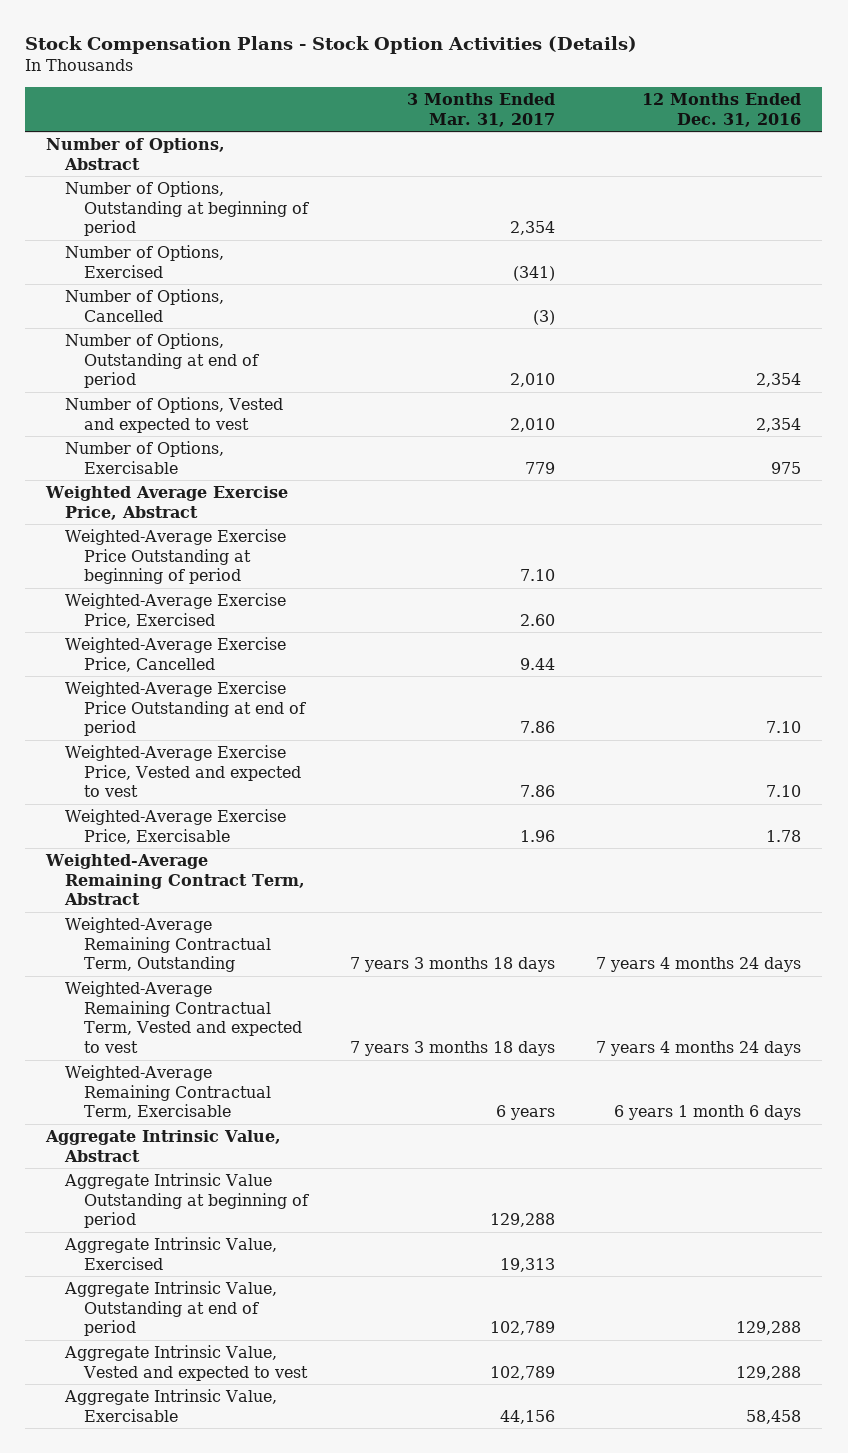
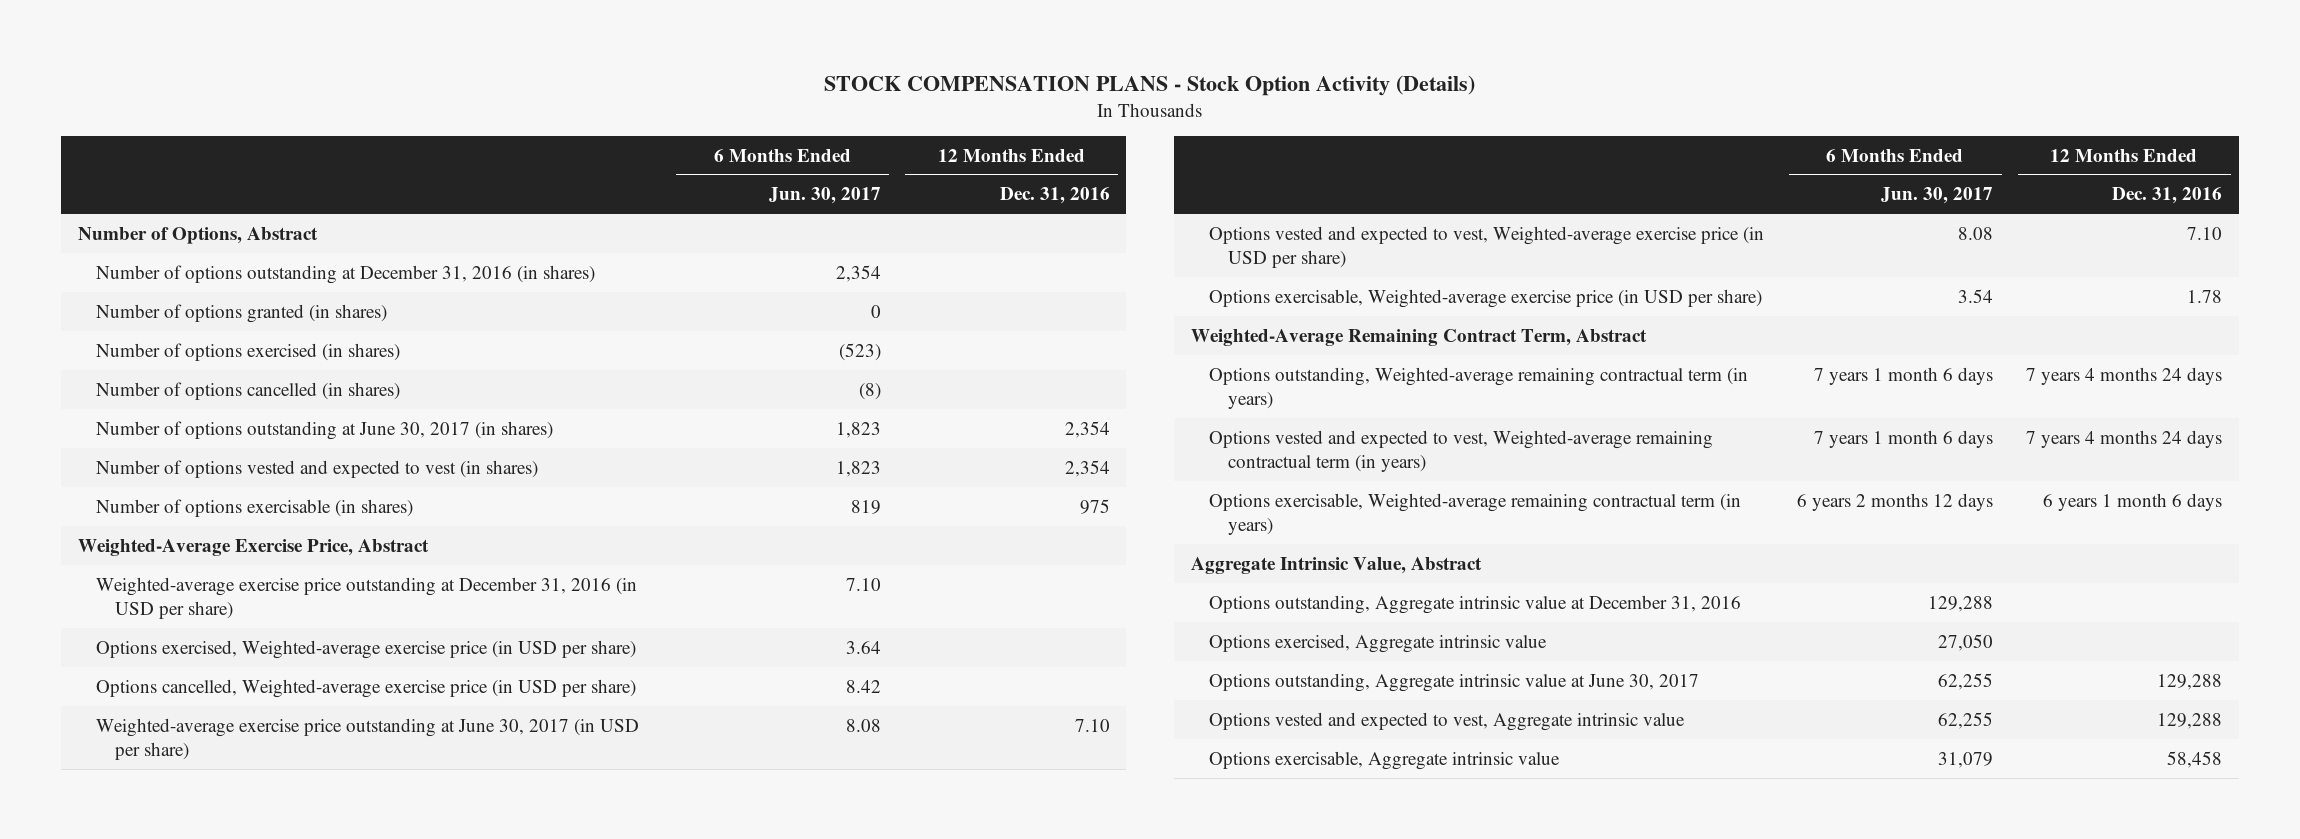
- Stock Compensation Plans - Stock Option Activities (Details)
+ STOCK COMPENSATION PLANS - Stock Option Activity (Details)
- | 3 Months Ended Mar. 31, 2017 | 12 Months Ended Dec. 31, 2016
+ | 6 Months Ended Jun. 30, 2017 | 12 Months Ended Dec. 31, 2016
- Number of Options, Outstanding at beginning of period | 2,354 |
- Number of Options, Exercised | (341) |
- Number of Options, Cancelled | (3) |
- Number of Options, Outstanding at end of period | 2,010 | 2,354
- Number of Options, Vested and expected to vest | 2,010 | 2,354
- Number of Options, Exercisable | 779 | 975
- Weighted Average Exercise Price, Abstract
- Weighted-Average Exercise Price Outstanding at beginning of period | 7.10 |
- Weighted-Average Exercise Price, Exercised | 2.60 |
- Weighted-Average Exercise Price, Cancelled | 9.44 |
- Weighted-Average Exercise Price Outstanding at end of period | 7.86 | 7.10
- Weighted-Average Exercise Price, Vested and expected to vest | 7.86 | 7.10
- Weighted-Average Exercise Price, Exercisable | 1.96 | 1.78
+ Number of options outstanding at December 31, 2016 (in shares) | 2,354 |
+ Number of options granted (in shares) | 0 |
+ Number of options exercised (in shares) | (523) |
+ Number of options cancelled (in shares) | (8) |
+ Number of options outstanding at June 30, 2017 (in shares) | 1,823 | 2,354
+ Number of options vested and expected to vest (in shares) | 1,823 | 2,354
+ Number of options exercisable (in shares) | 819 | 975
+ Weighted-Average Exercise Price, Abstract
+ Weighted-average exercise price outstanding at December 31, 2016 (in USD per share) | 7.10 |
+ Options exercised, Weighted-average exercise price (in USD per share) | 3.64 |
+ Options cancelled, Weighted-average exercise price (in USD per share) | 8.42 |
+ Weighted-average exercise price outstanding at June 30, 2017 (in USD per share) | 8.08 | 7.10
+ Options vested and expected to vest, Weighted-average exercise price (in USD per share) | 8.08 | 7.10
+ Options exercisable, Weighted-average exercise price (in USD per share) | 3.54 | 1.78
- Weighted-Average Remaining Contractual Term, Outstanding | 7 years 3 months 18 days | 7 years 4 months 24 days
- Weighted-Average Remaining Contractual Term, Vested and expected to vest | 7 years 3 months 18 days | 7 years 4 months 24 days
- Weighted-Average Remaining Contractual Term, Exercisable | 6 years | 6 years 1 month 6 days
+ Options outstanding, Weighted-average remaining contractual term (in years) | 7 years 1 month 6 days | 7 years 4 months 24 days
+ Options vested and expected to vest, Weighted-average remaining contractual term (in years) | 7 years 1 month 6 days | 7 years 4 months 24 days
+ Options exercisable, Weighted-average remaining contractual term (in years) | 6 years 2 months 12 days | 6 years 1 month 6 days
- Aggregate Intrinsic Value Outstanding at beginning of period | 129,288 |
- Aggregate Intrinsic Value, Exercised | 19,313 |
- Aggregate Intrinsic Value, Outstanding at end of period | 102,789 | 129,288
- Aggregate Intrinsic Value, Vested and expected to vest | 102,789 | 129,288
- Aggregate Intrinsic Value, Exercisable | 44,156 | 58,458
+ Options outstanding, Aggregate intrinsic value at December 31, 2016 | 129,288 |
+ Options exercised, Aggregate intrinsic value | 27,050 |
+ Options outstanding, Aggregate intrinsic value at June 30, 2017 | 62,255 | 129,288
+ Options vested and expected to vest, Aggregate intrinsic value | 62,255 | 129,288
+ Options exercisable, Aggregate intrinsic value | 31,079 | 58,458

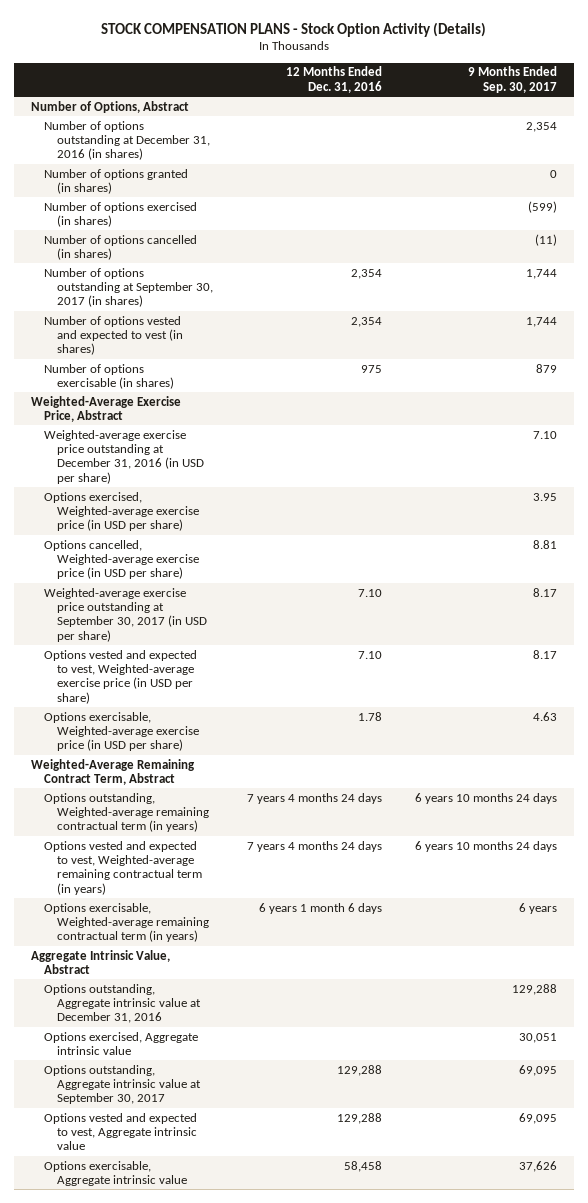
- | 6 Months Ended Jun. 30, 2017 | 12 Months Ended Dec. 31, 2016
+ | 12 Months Ended Dec. 31, 2016 | 9 Months Ended Sep. 30, 2017
- Number of options outstanding at June 30, 2017 (in shares) | 1,823 | 2,354
+ Number of options outstanding at September 30, 2017 (in shares) | 2,354 | 1,744
- Weighted-average exercise price outstanding at June 30, 2017 (in USD per share) | 8.08 | 7.10
+ Weighted-average exercise price outstanding at September 30, 2017 (in USD per share) | 7.10 | 8.17
- Options outstanding, Aggregate intrinsic value at June 30, 2017 | 62,255 | 129,288
+ Options outstanding, Aggregate intrinsic value at September 30, 2017 | 129,288 | 69,095

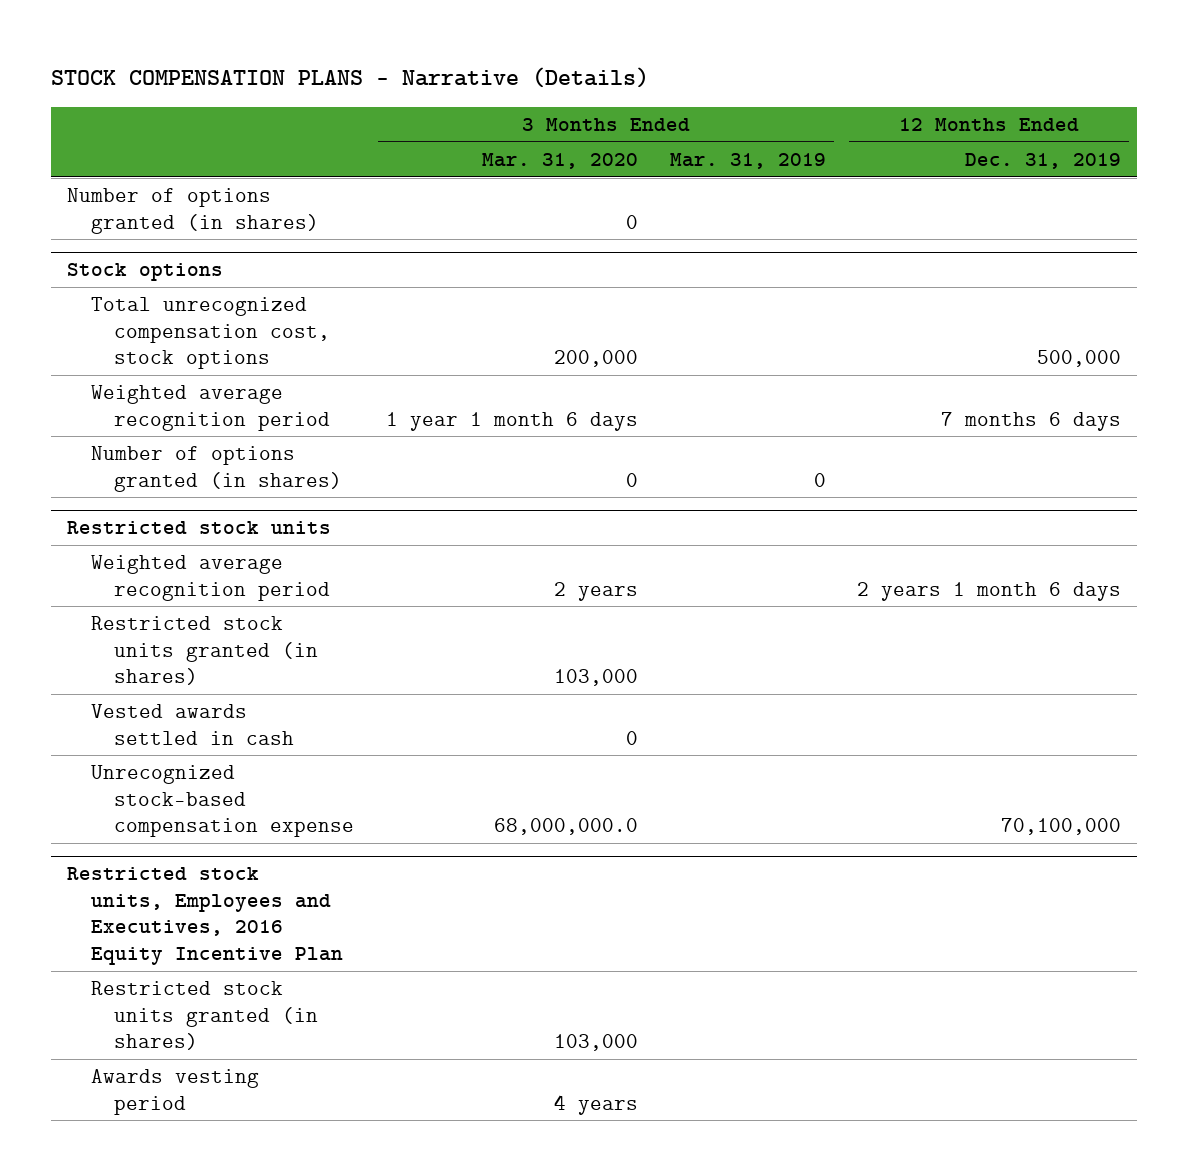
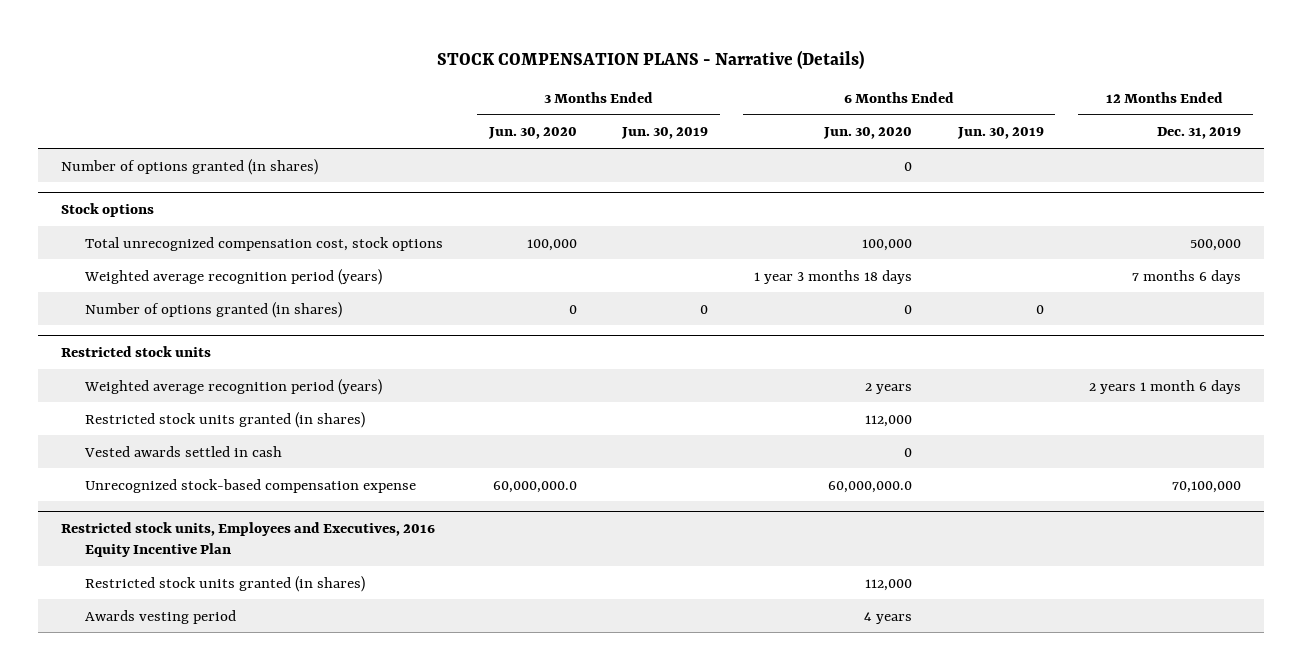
- | 3 Months Ended Mar. 31, 2020 | 3 Months Ended Mar. 31, 2019 | 12 Months Ended Dec. 31, 2019
+ | 3 Months Ended Jun. 30, 2020 | 3 Months Ended Jun. 30, 2019 | 6 Months Ended Jun. 30, 2020 | 6 Months Ended Jun. 30, 2019 | 12 Months Ended Dec. 31, 2019
@ Stock options
- Weighted average recognition period | 1 year 1 month 6 days | | 7 months 6 days
+ Weighted average recognition period (years) | | | 1 year 3 months 18 days | | 7 months 6 days
@ Restricted stock units
- Weighted average recognition period | 2 years | | 2 years 1 month 6 days
+ Weighted average recognition period (years) | | | 2 years | | 2 years 1 month 6 days

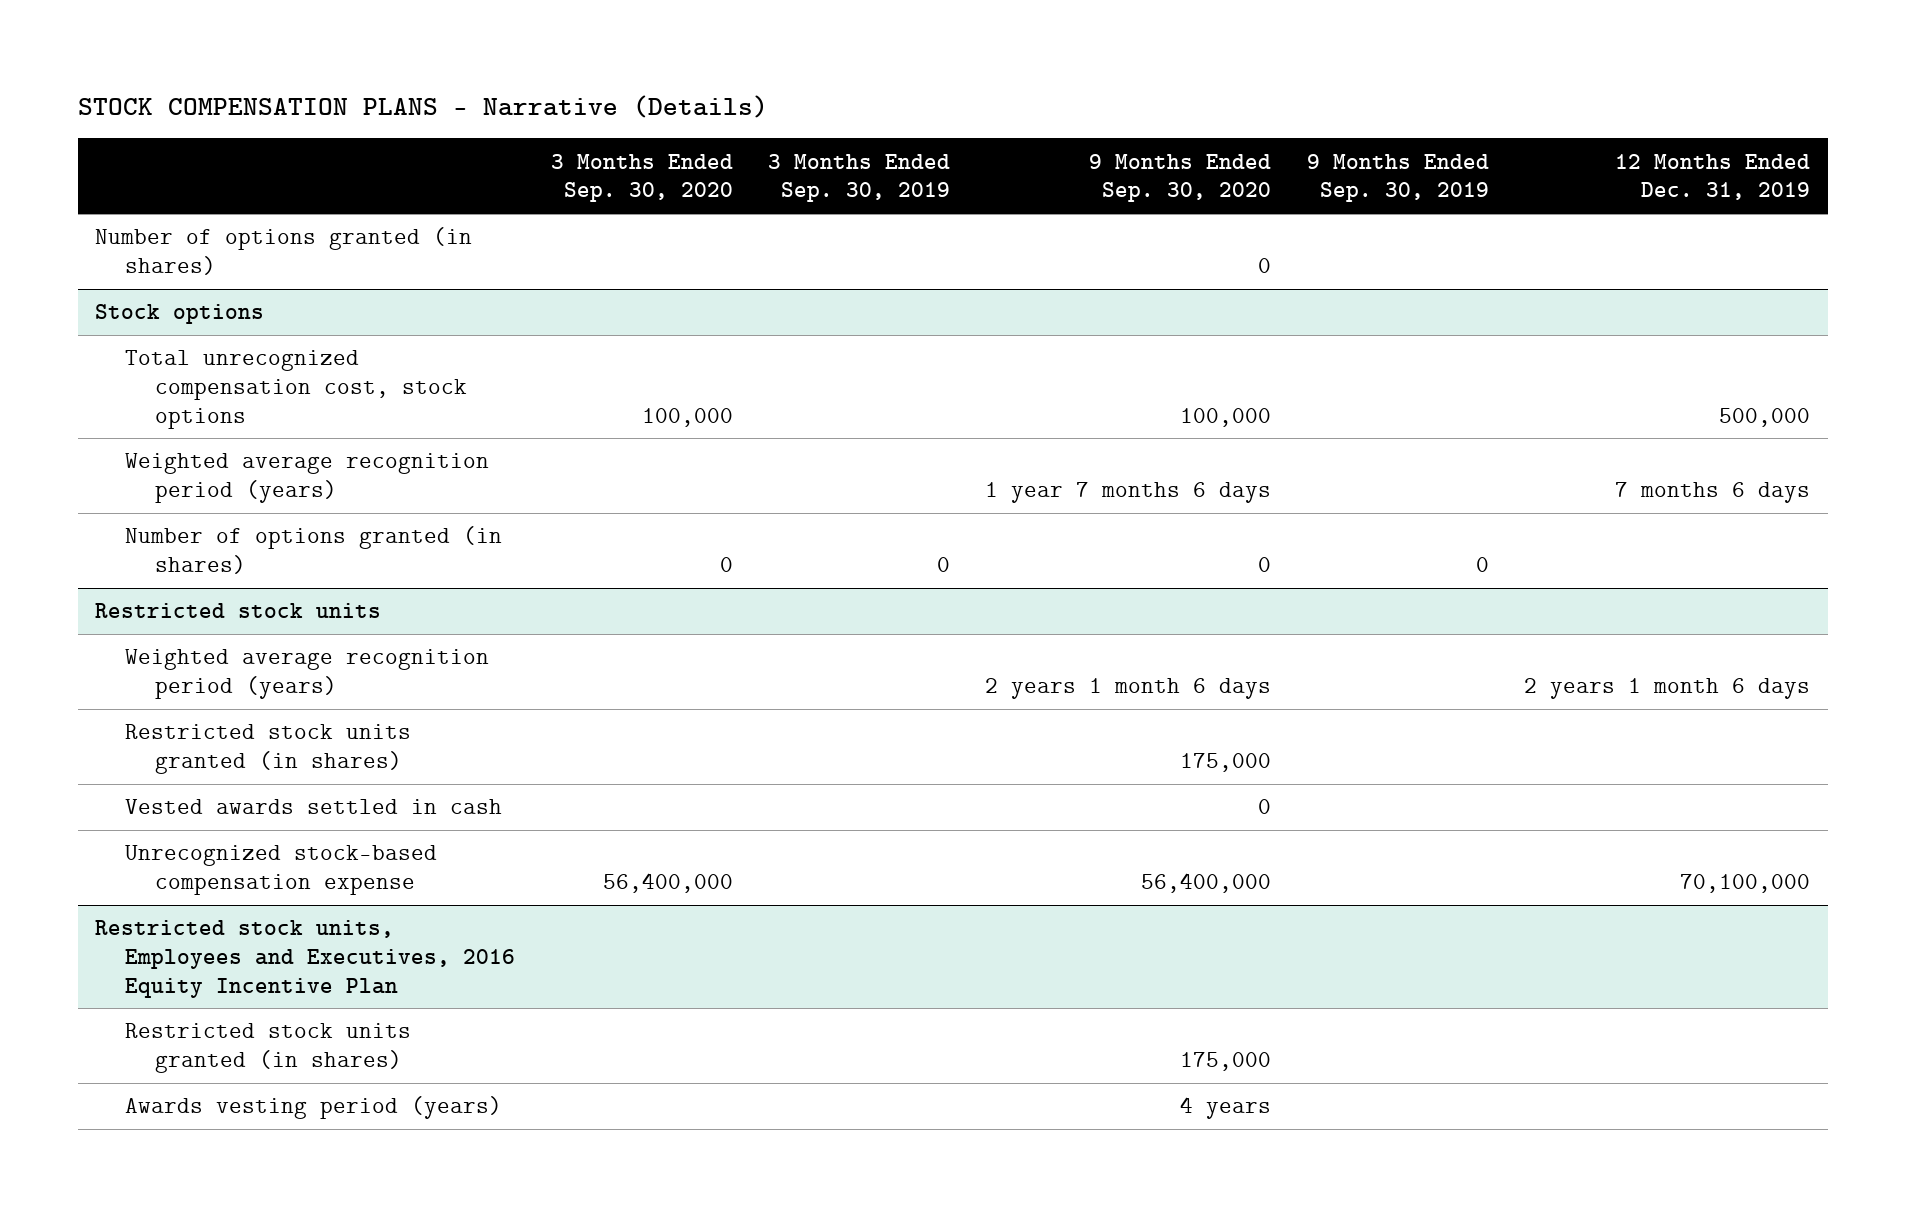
- | 3 Months Ended Jun. 30, 2020 | 3 Months Ended Jun. 30, 2019 | 6 Months Ended Jun. 30, 2020 | 6 Months Ended Jun. 30, 2019 | 12 Months Ended Dec. 31, 2019
+ | 3 Months Ended Sep. 30, 2020 | 3 Months Ended Sep. 30, 2019 | 9 Months Ended Sep. 30, 2020 | 9 Months Ended Sep. 30, 2019 | 12 Months Ended Dec. 31, 2019
@ Restricted stock units, Employees and Executives, 2016 Equity Incentive Plan
- Awards vesting period | | | 4 years | |
+ Awards vesting period (years) | | | 4 years | |

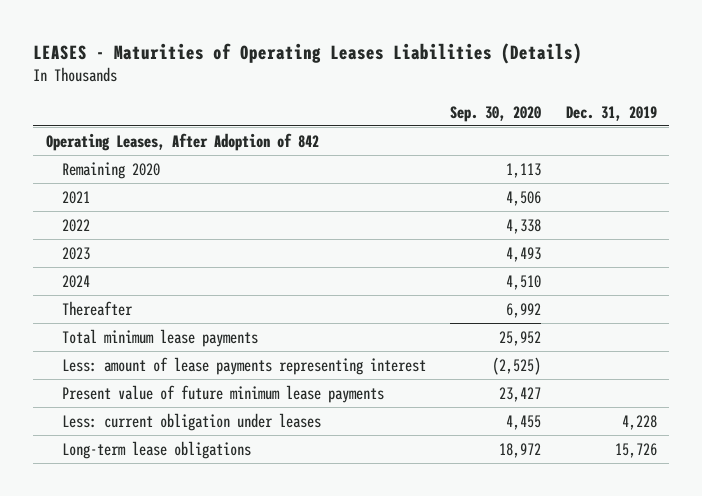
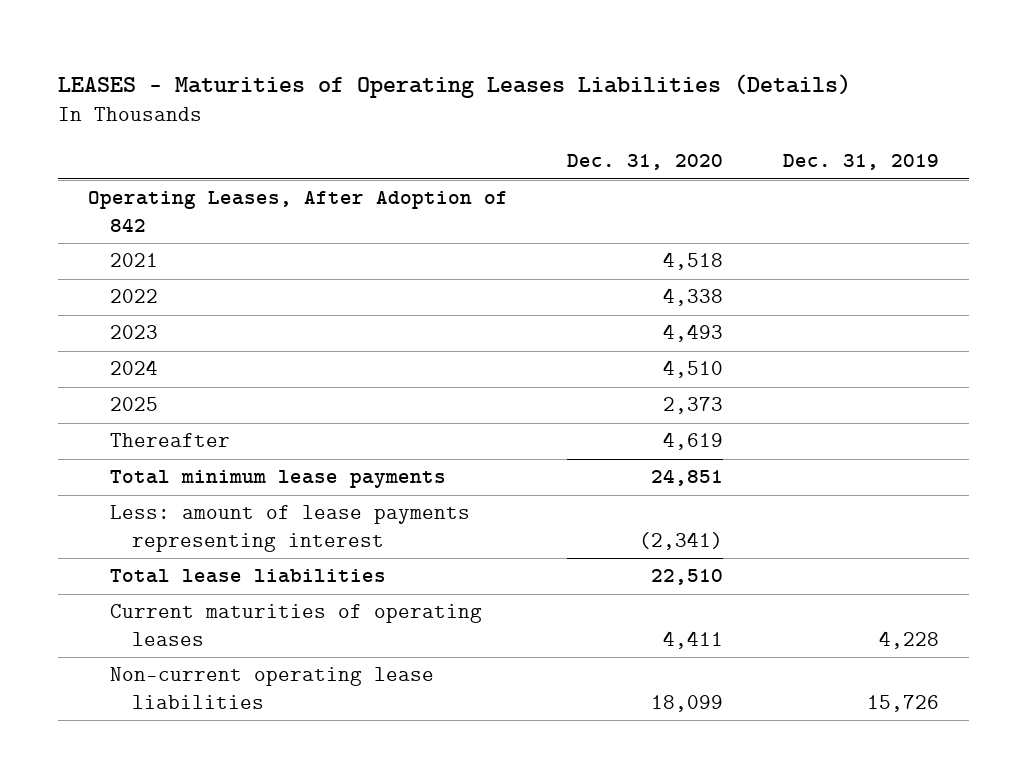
- | Sep. 30, 2020 | Dec. 31, 2019
+ | Dec. 31, 2020 | Dec. 31, 2019
- Remaining 2020 | 1,113 |
+ 2025 | 2,373 |
- Present value of future minimum lease payments | 23,427 |
- Less: current obligation under leases | 4,455 | 4,228
- Long-term lease obligations | 18,972 | 15,726
+ Total lease liabilities | 22,510 |
+ Current maturities of operating leases | 4,411 | 4,228
+ Non-current operating lease liabilities | 18,099 | 15,726

